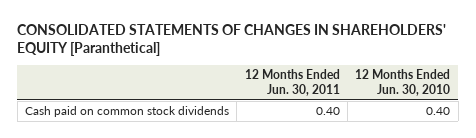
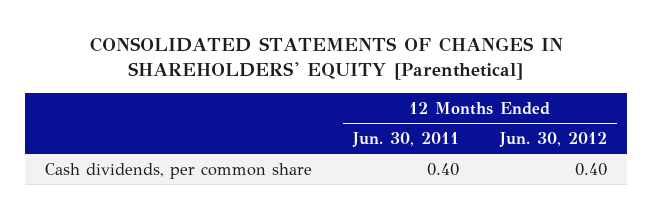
- CONSOLIDATED STATEMENTS OF CHANGES IN SHAREHOLDERS' EQUITY [Paranthetical]
+ CONSOLIDATED STATEMENTS OF CHANGES IN SHAREHOLDERS' EQUITY [Parenthetical]
- | 12 Months Ended Jun. 30, 2011 | 12 Months Ended Jun. 30, 2010
+ | 12 Months Ended Jun. 30, 2011 | 12 Months Ended Jun. 30, 2012
- Cash paid on common stock dividends | 0.40 | 0.40
+ Cash dividends, per common share | 0.40 | 0.40

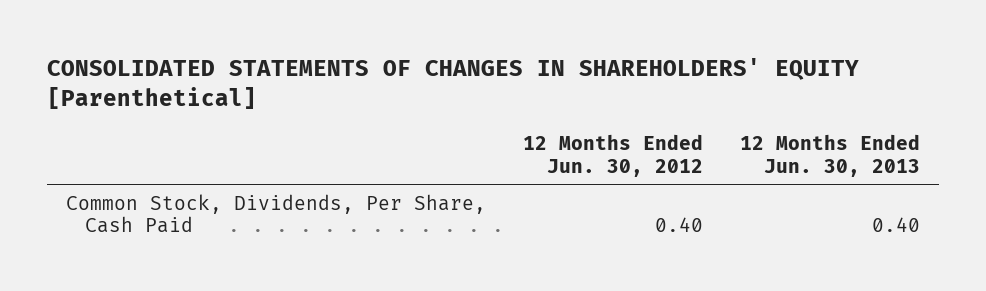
- | 12 Months Ended Jun. 30, 2011 | 12 Months Ended Jun. 30, 2012
+ | 12 Months Ended Jun. 30, 2012 | 12 Months Ended Jun. 30, 2013
- Cash dividends, per common share | 0.40 | 0.40
+ Common Stock, Dividends, Per Share, Cash Paid | 0.40 | 0.40

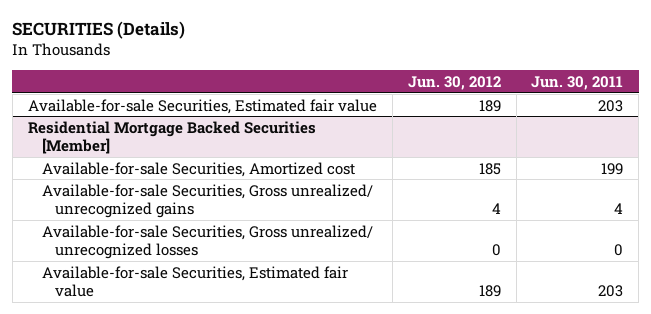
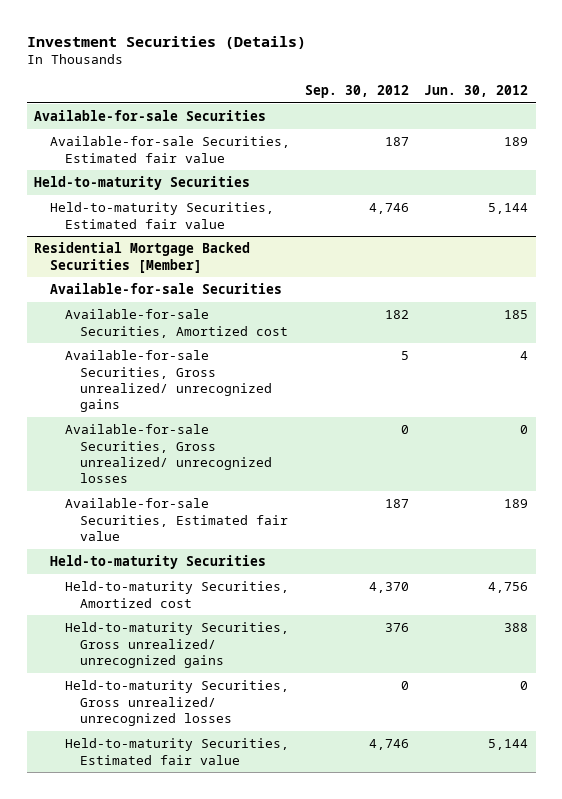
- SECURITIES (Details)
+ Investment Securities (Details)
- | Jun. 30, 2012 | Jun. 30, 2011
+ | Sep. 30, 2012 | Jun. 30, 2012
+ Available-for-sale Securities
+ Held-to-maturity Securities
+ Held-to-maturity Securities, Estimated fair value | 4,746 | 5,144
@ Residential Mortgage Backed Securities [Member]
+ Available-for-sale Securities
+ Held-to-maturity Securities
+ Held-to-maturity Securities, Amortized cost | 4,370 | 4,756
+ Held-to-maturity Securities, Gross unrealized/ unrecognized gains | 376 | 388
+ Held-to-maturity Securities, Gross unrealized/ unrecognized losses | 0 | 0
+ Held-to-maturity Securities, Estimated fair value | 4,746 | 5,144

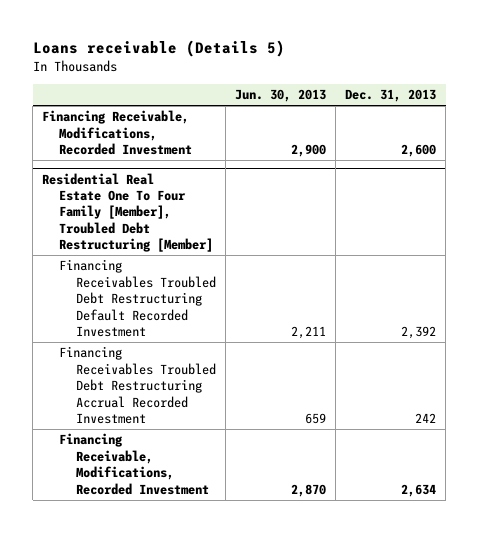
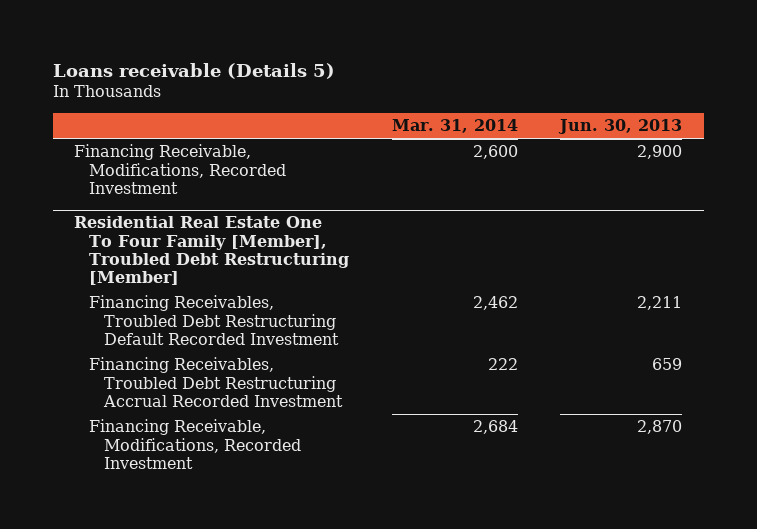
- | Jun. 30, 2013 | Dec. 31, 2013
+ | Mar. 31, 2014 | Jun. 30, 2013
@ Residential Real Estate One To Four Family [Member], Troubled Debt Restructuring [Member]
- Financing Receivables Troubled Debt Restructuring Default Recorded Investment | 2,211 | 2,392
- Financing Receivables Troubled Debt Restructuring Accrual Recorded Investment | 659 | 242
+ Financing Receivables, Troubled Debt Restructuring Default Recorded Investment | 2,462 | 2,211
+ Financing Receivables, Troubled Debt Restructuring Accrual Recorded Investment | 222 | 659

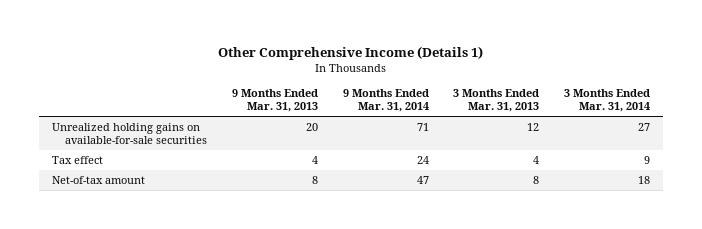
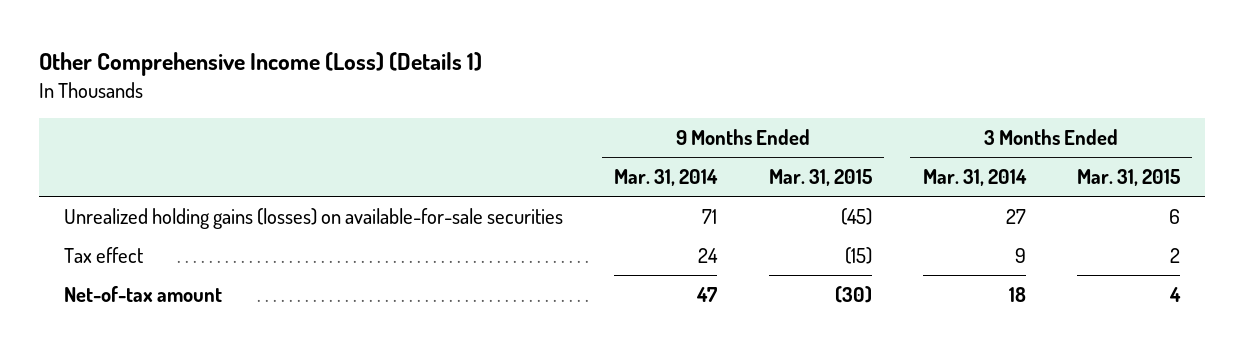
- Other Comprehensive Income (Details 1)
+ Other Comprehensive Income (Loss) (Details 1)
- | 9 Months Ended Mar. 31, 2013 | 9 Months Ended Mar. 31, 2014 | 3 Months Ended Mar. 31, 2013 | 3 Months Ended Mar. 31, 2014
+ | 9 Months Ended Mar. 31, 2014 | 9 Months Ended Mar. 31, 2015 | 3 Months Ended Mar. 31, 2014 | 3 Months Ended Mar. 31, 2015
- Unrealized holding gains on available-for-sale securities | 20 | 71 | 12 | 27
+ Unrealized holding gains (losses) on available-for-sale securities | 71 | (45) | 27 | 6

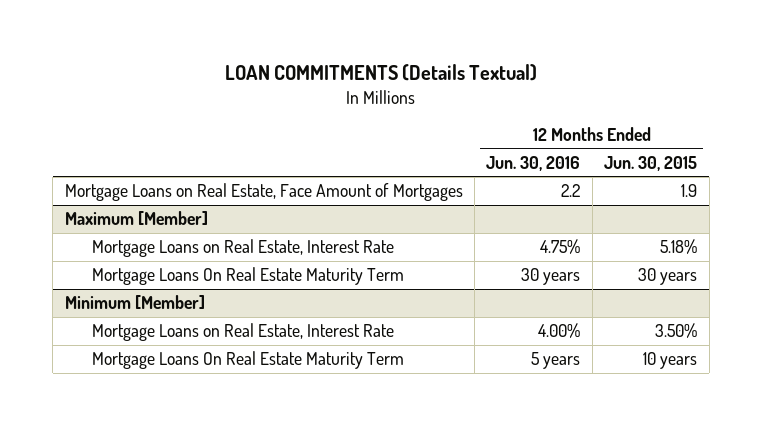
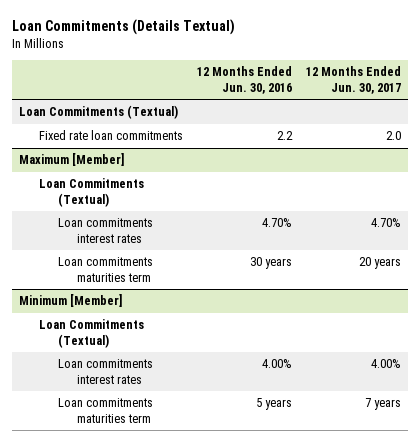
- LOAN COMMITMENTS (Details Textual)
+ Loan Commitments (Details Textual)
- | 12 Months Ended Jun. 30, 2016 | 12 Months Ended Jun. 30, 2015
+ | 12 Months Ended Jun. 30, 2016 | 12 Months Ended Jun. 30, 2017
- Mortgage Loans on Real Estate, Face Amount of Mortgages | 2.2 | 1.9
+ Loan Commitments (Textual)
+ Fixed rate loan commitments | 2.2 | 2.0
@ Maximum [Member]
- Mortgage Loans on Real Estate, Interest Rate | 4.75% | 5.18%
- Mortgage Loans On Real Estate Maturity Term | 30 years | 30 years
+ Loan Commitments (Textual)
+ Loan commitments interest rates | 4.70% | 4.70%
+ Loan commitments maturities term | 30 years | 20 years
@ Minimum [Member]
- Mortgage Loans on Real Estate, Interest Rate | 4.00% | 3.50%
- Mortgage Loans On Real Estate Maturity Term | 5 years | 10 years
+ Loan Commitments (Textual)
+ Loan commitments interest rates | 4.00% | 4.00%
+ Loan commitments maturities term | 5 years | 7 years

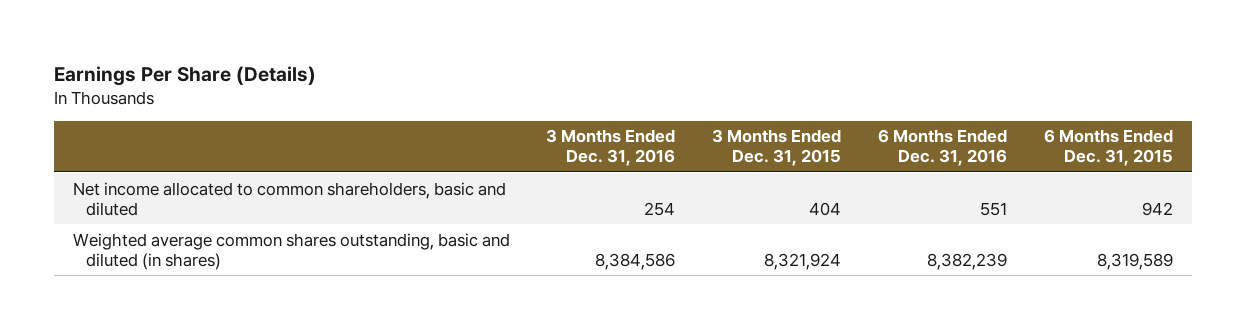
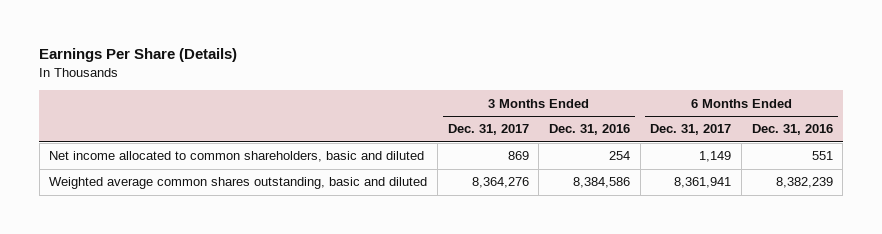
- | 3 Months Ended Dec. 31, 2016 | 3 Months Ended Dec. 31, 2015 | 6 Months Ended Dec. 31, 2016 | 6 Months Ended Dec. 31, 2015
+ | 3 Months Ended Dec. 31, 2017 | 3 Months Ended Dec. 31, 2016 | 6 Months Ended Dec. 31, 2017 | 6 Months Ended Dec. 31, 2016
- Weighted average common shares outstanding, basic and diluted (in shares) | 8,384,586 | 8,321,924 | 8,382,239 | 8,319,589
+ Weighted average common shares outstanding, basic and diluted | 8,364,276 | 8,384,586 | 8,361,941 | 8,382,239

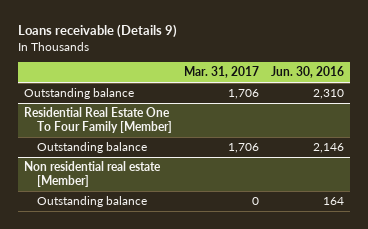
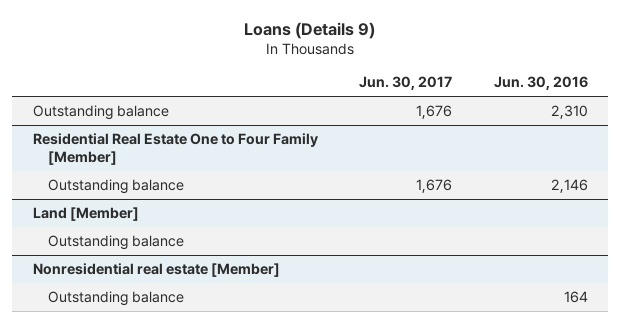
- Loans receivable (Details 9)
+ Loans (Details 9)
- | Mar. 31, 2017 | Jun. 30, 2016
+ | Jun. 30, 2017 | Jun. 30, 2016
- Residential Real Estate One To Four Family [Member]
+ Residential Real Estate One to Four Family [Member]
- Non residential real estate [Member]
+ Land [Member]
+ Outstanding balance
+ Nonresidential real estate [Member]

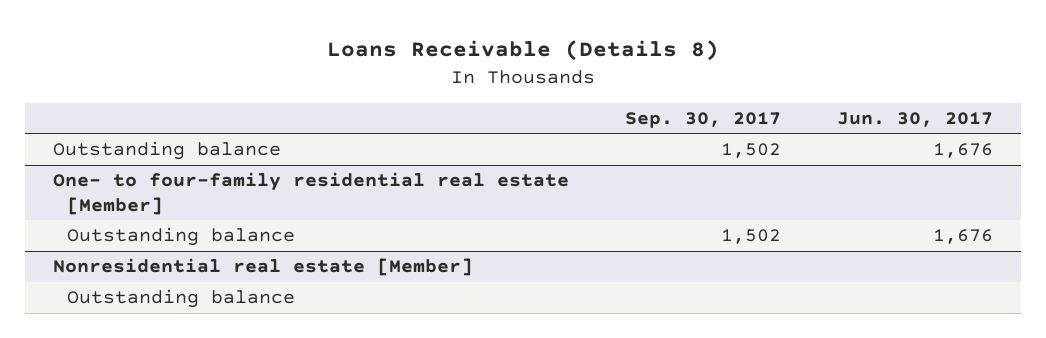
- Loans (Details 9)
+ Loans Receivable (Details 8)
- | Jun. 30, 2017 | Jun. 30, 2016
+ | Sep. 30, 2017 | Jun. 30, 2017
- Residential Real Estate One to Four Family [Member]
+ One- to four-family residential real estate [Member]
- Land [Member]
- Outstanding balance

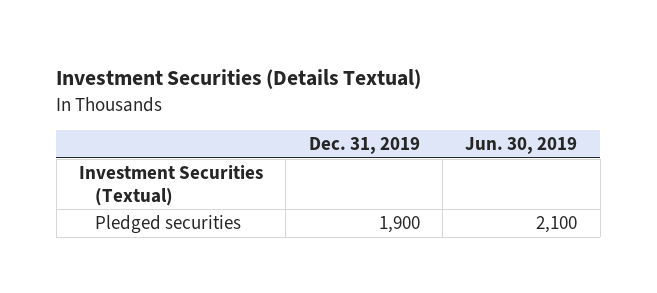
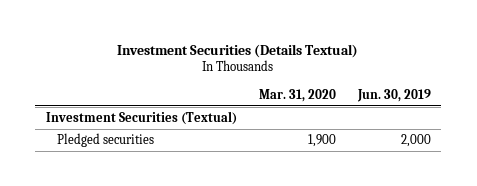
- | Dec. 31, 2019 | Jun. 30, 2019
+ | Mar. 31, 2020 | Jun. 30, 2019
- Pledged securities | 1,900 | 2,100
+ Pledged securities | 1,900 | 2,000

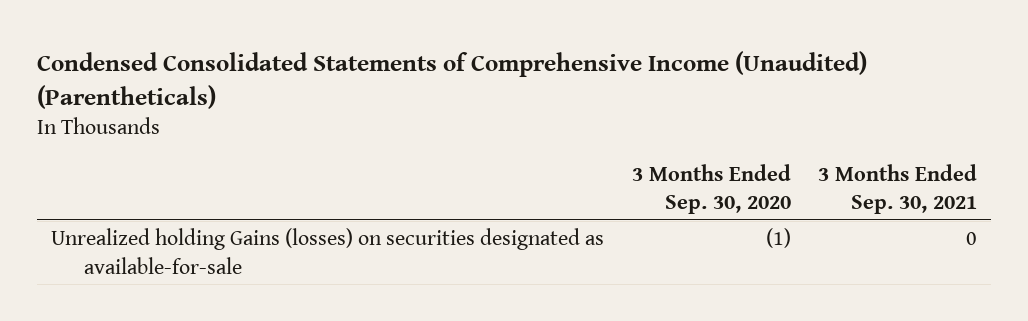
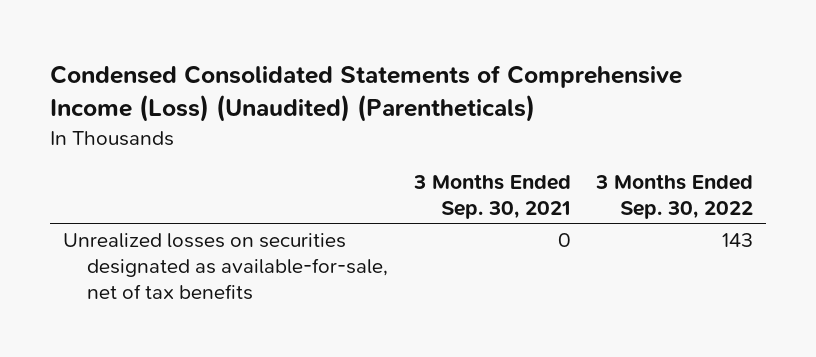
- Condensed Consolidated Statements of Comprehensive Income (Unaudited) (Parentheticals)
+ Condensed Consolidated Statements of Comprehensive Income (Loss) (Unaudited) (Parentheticals)
- | 3 Months Ended Sep. 30, 2020 | 3 Months Ended Sep. 30, 2021
+ | 3 Months Ended Sep. 30, 2021 | 3 Months Ended Sep. 30, 2022
- Unrealized holding Gains (losses) on securities designated as available-for-sale | (1) | 0
+ Unrealized losses on securities designated as available-for-sale, net of tax benefits | 0 | 143

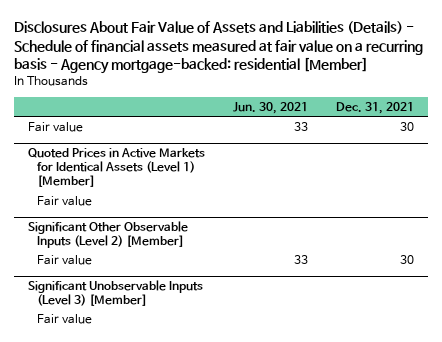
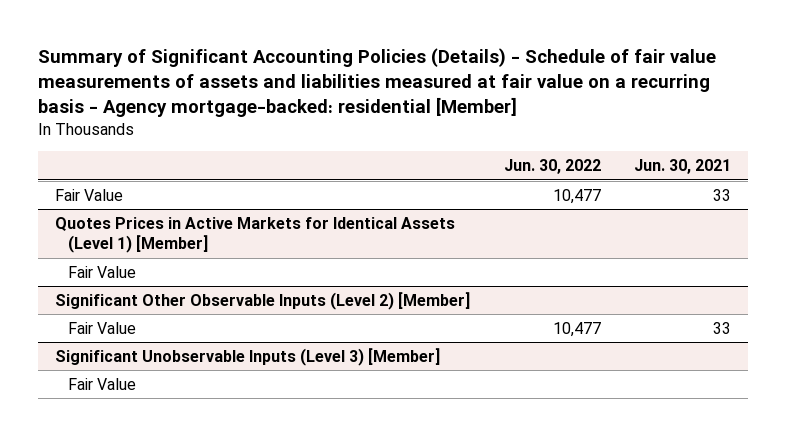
- Disclosures About Fair Value of Assets and Liabilities (Details) - Schedule of financial assets measured at fair value on a recurring basis - Agency mortgage-backed: residential [Member]
+ Summary of Significant Accounting Policies (Details) - Schedule of fair value measurements of assets and liabilities measured at fair value on a recurring basis - Agency mortgage-backed: residential [Member]
- | Jun. 30, 2021 | Dec. 31, 2021
+ | Jun. 30, 2022 | Jun. 30, 2021
- Fair value | 33 | 30
- Quoted Prices in Active Markets for Identical Assets (Level 1) [Member]
- Fair value
+ Fair Value | 10,477 | 33
+ Quotes Prices in Active Markets for Identical Assets (Level 1) [Member]
+ Fair Value
@ Significant Other Observable Inputs (Level 2) [Member]
- Fair value | 33 | 30
+ Fair Value | 10,477 | 33
@ Significant Unobservable Inputs (Level 3) [Member]
- Fair value
+ Fair Value

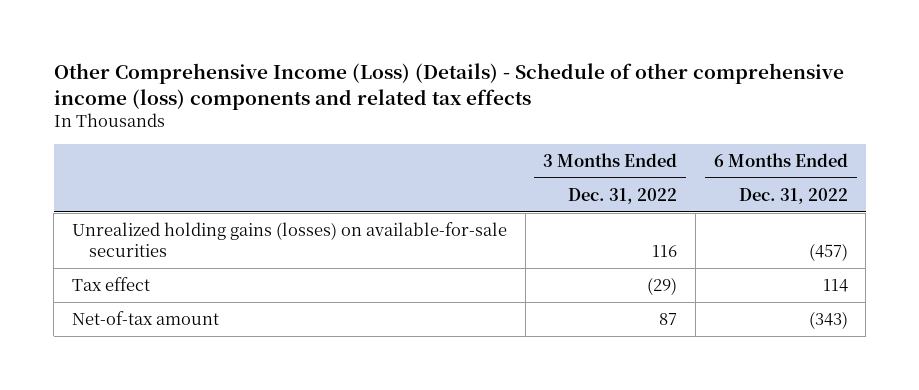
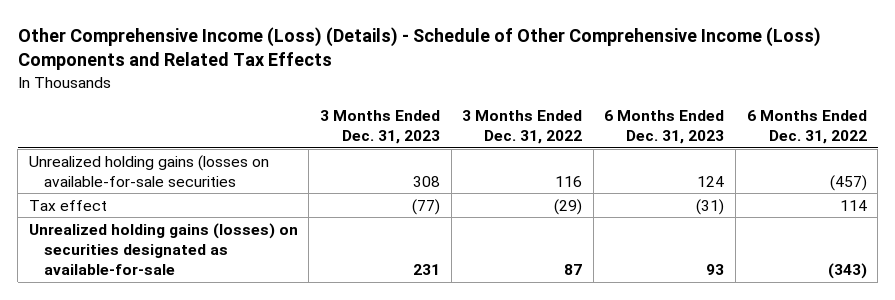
- Other Comprehensive Income (Loss) (Details) - Schedule of other comprehensive income (loss) components and related tax effects
+ Other Comprehensive Income (Loss) (Details) - Schedule of Other Comprehensive Income (Loss) Components and Related Tax Effects
- | 3 Months Ended Dec. 31, 2022 | 6 Months Ended Dec. 31, 2022
+ | 3 Months Ended Dec. 31, 2023 | 3 Months Ended Dec. 31, 2022 | 6 Months Ended Dec. 31, 2023 | 6 Months Ended Dec. 31, 2022
- Unrealized holding gains (losses) on available-for-sale securities | 116 | (457)
+ Unrealized holding gains (losses on available-for-sale securities | 308 | 116 | 124 | (457)
- Net-of-tax amount | 87 | (343)
+ Unrealized holding gains (losses) on securities designated as available-for-sale | 231 | 87 | 93 | (343)

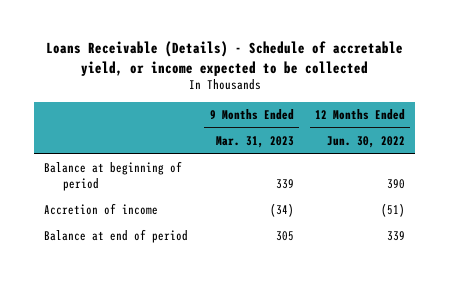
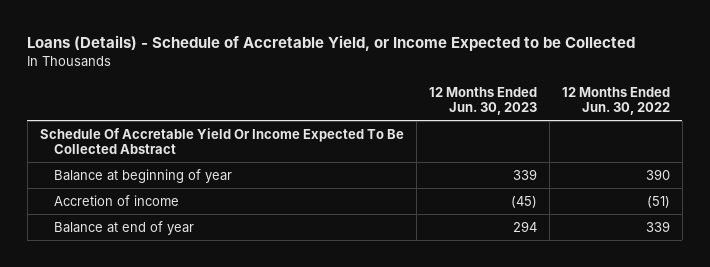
- Loans Receivable (Details) - Schedule of accretable yield, or income expected to be collected
+ Loans (Details) - Schedule of Accretable Yield, or Income Expected to be Collected
- | 9 Months Ended Mar. 31, 2023 | 12 Months Ended Jun. 30, 2022
+ | 12 Months Ended Jun. 30, 2023 | 12 Months Ended Jun. 30, 2022
- Balance at beginning of period | 339 | 390
+ Schedule Of Accretable Yield Or Income Expected To Be Collected Abstract
+ Balance at beginning of year | 339 | 390
- Balance at end of period | 305 | 339
+ Balance at end of year | 294 | 339

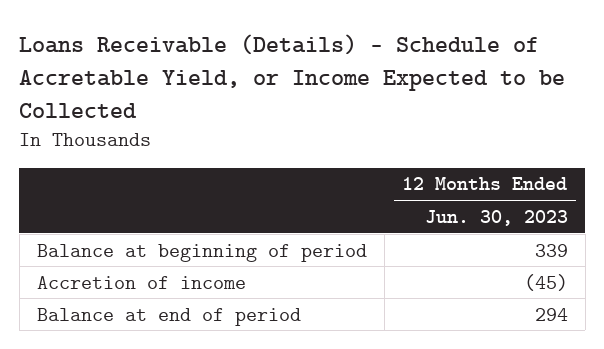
- Loans (Details) - Schedule of Accretable Yield, or Income Expected to be Collected
+ Loans Receivable (Details) - Schedule of Accretable Yield, or Income Expected to be Collected
- | 12 Months Ended Jun. 30, 2023 | 12 Months Ended Jun. 30, 2022
+ | 12 Months Ended Jun. 30, 2023
- Schedule Of Accretable Yield Or Income Expected To Be Collected Abstract
- Balance at beginning of year | 339 | 390
+ Balance at beginning of period | 339
- Balance at end of year | 294 | 339
+ Balance at end of period | 294

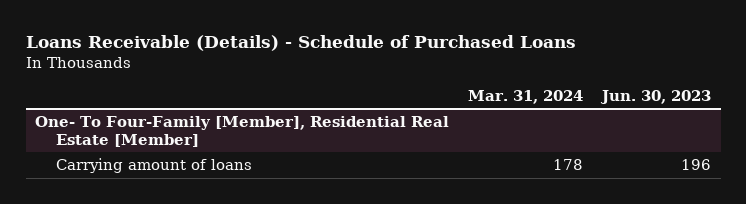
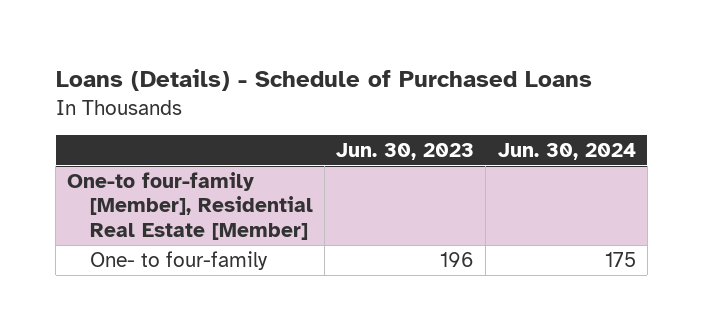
- Loans Receivable (Details) - Schedule of Purchased Loans
+ Loans (Details) - Schedule of Purchased Loans
- | Mar. 31, 2024 | Jun. 30, 2023
+ | Jun. 30, 2023 | Jun. 30, 2024
- One- To Four-Family [Member], Residential Real Estate [Member]
- Carrying amount of loans | 178 | 196
+ One-to four-family [Member], Residential Real Estate [Member]
+ One- to four-family | 196 | 175

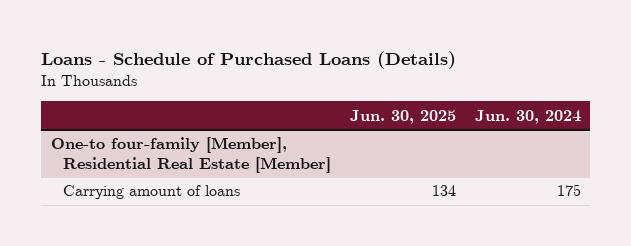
- Loans (Details) - Schedule of Purchased Loans
+ Loans - Schedule of Purchased Loans (Details)
- | Jun. 30, 2023 | Jun. 30, 2024
+ | Jun. 30, 2025 | Jun. 30, 2024
@ One-to four-family [Member], Residential Real Estate [Member]
- One- to four-family | 196 | 175
+ Carrying amount of loans | 134 | 175

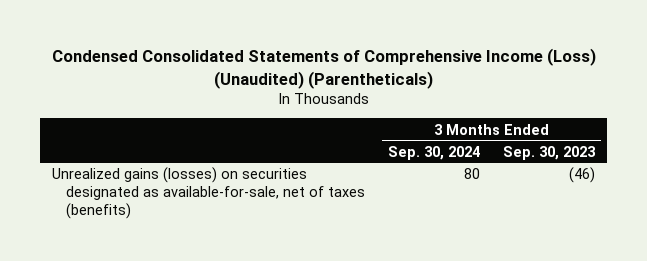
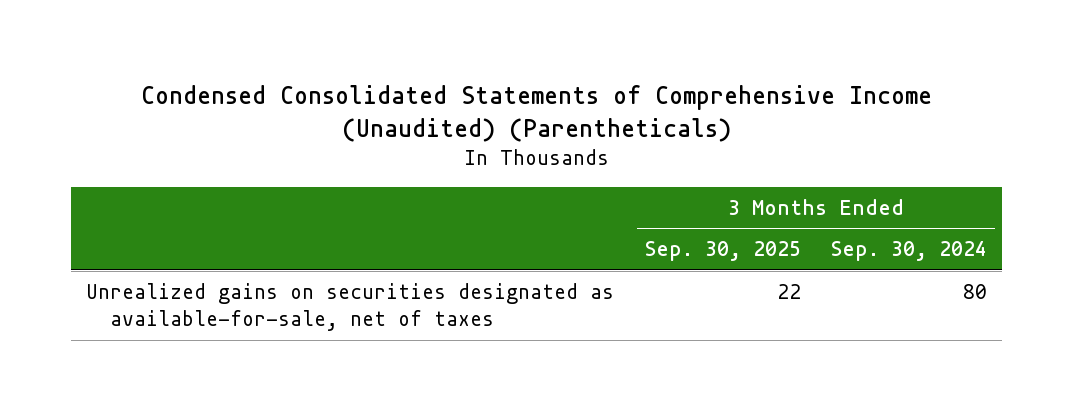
- Condensed Consolidated Statements of Comprehensive Income (Loss) (Unaudited) (Parentheticals)
+ Condensed Consolidated Statements of Comprehensive Income (Unaudited) (Parentheticals)
- | 3 Months Ended Sep. 30, 2024 | 3 Months Ended Sep. 30, 2023
+ | 3 Months Ended Sep. 30, 2025 | 3 Months Ended Sep. 30, 2024
- Unrealized gains (losses) on securities designated as available-for-sale, net of taxes (benefits) | 80 | (46)
+ Unrealized gains on securities designated as available-for-sale, net of taxes | 22 | 80

